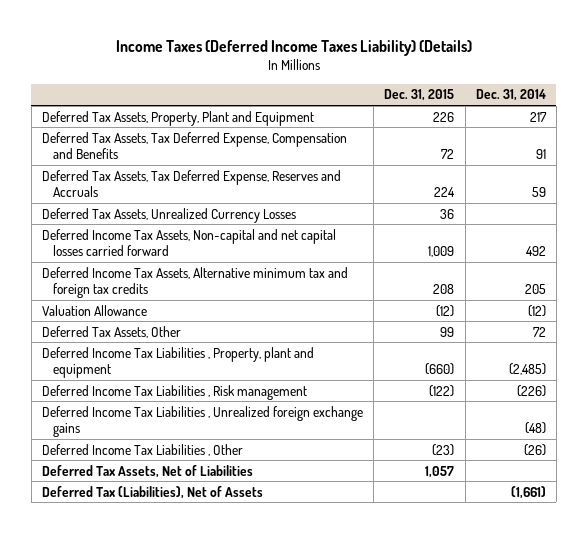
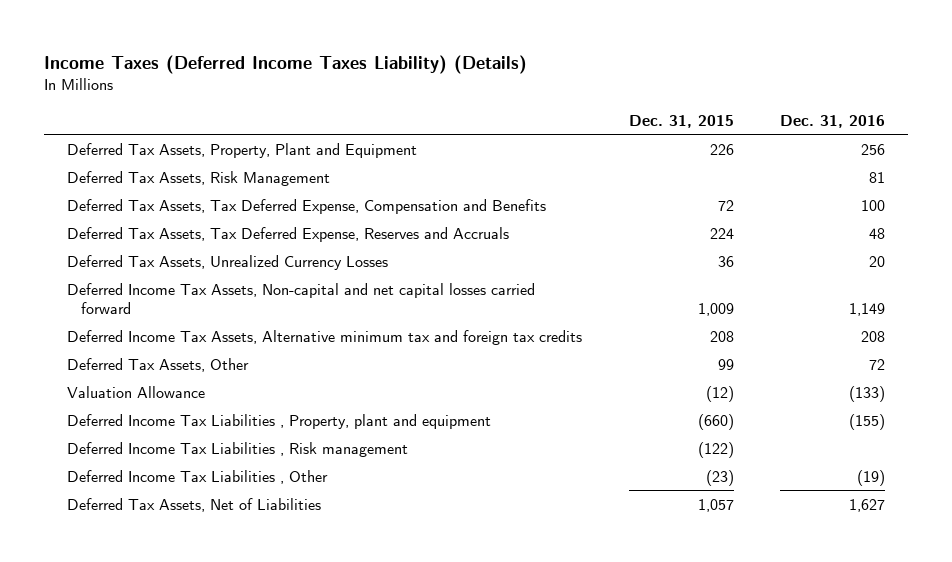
- | Dec. 31, 2015 | Dec. 31, 2014
+ | Dec. 31, 2015 | Dec. 31, 2016
+ Deferred Tax Assets, Risk Management | | 81
moved down: Valuation Allowance | (12) | (133)
- Deferred Income Tax Liabilities , Unrealized foreign exchange gains | | (48)
- Deferred Tax (Liabilities), Net of Assets | | (1,661)

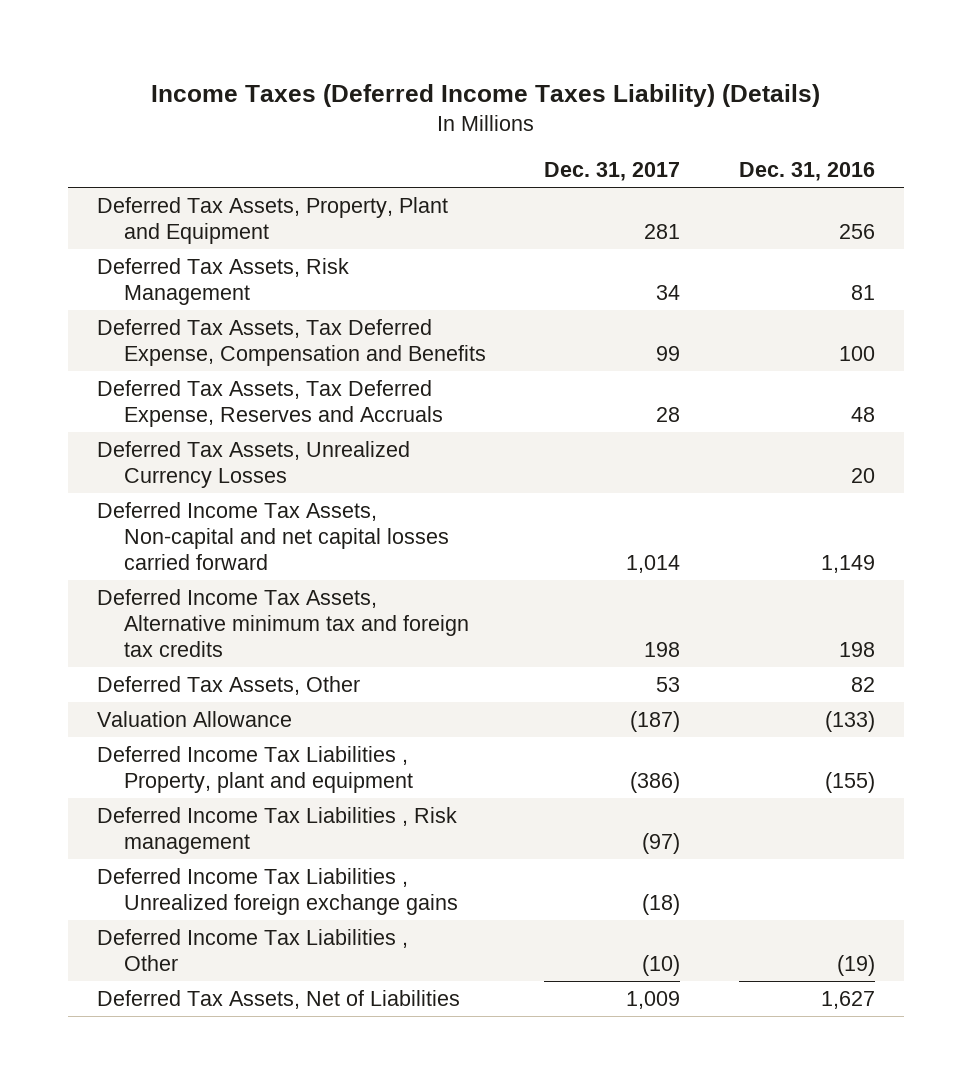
- | Dec. 31, 2015 | Dec. 31, 2016
+ | Dec. 31, 2017 | Dec. 31, 2016
- Deferred Income Tax Assets, Alternative minimum tax and foreign tax credits | 208 | 208
- Deferred Tax Assets, Other | 99 | 72
+ Deferred Income Tax Assets, Alternative minimum tax and foreign tax credits | 198 | 198
+ Deferred Tax Assets, Other | 53 | 82
+ Deferred Income Tax Liabilities , Unrealized foreign exchange gains | (18) |

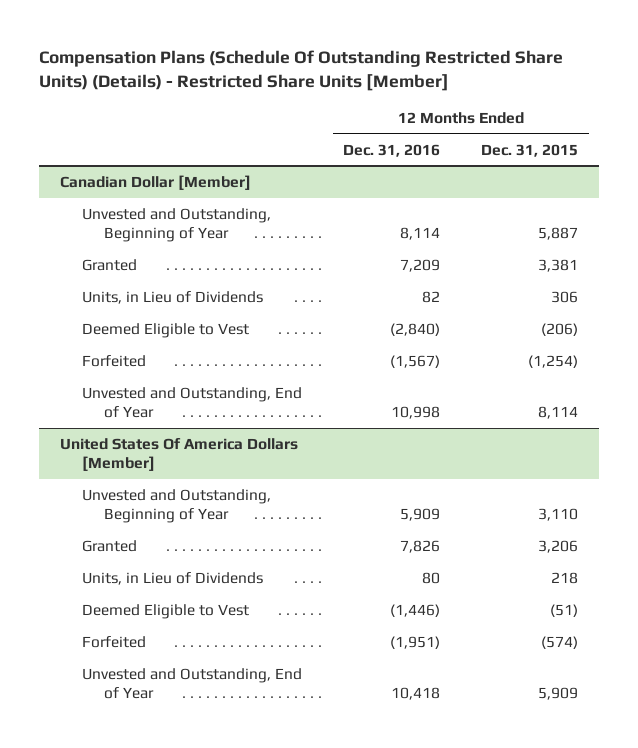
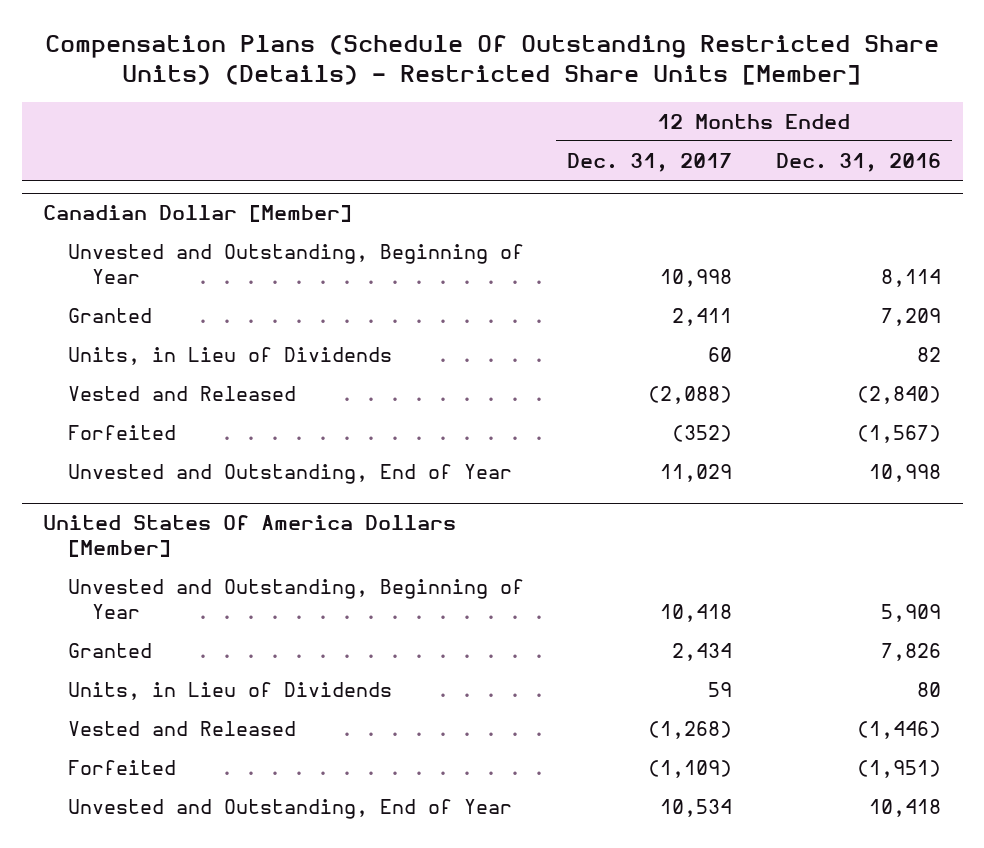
- | 12 Months Ended Dec. 31, 2016 | 12 Months Ended Dec. 31, 2015
+ | 12 Months Ended Dec. 31, 2017 | 12 Months Ended Dec. 31, 2016
@ Canadian Dollar [Member]
- Deemed Eligible to Vest | (2,840) | (206)
+ Vested and Released | (2,088) | (2,840)
@ United States Of America Dollars [Member]
- Deemed Eligible to Vest | (1,446) | (51)
+ Vested and Released | (1,268) | (1,446)

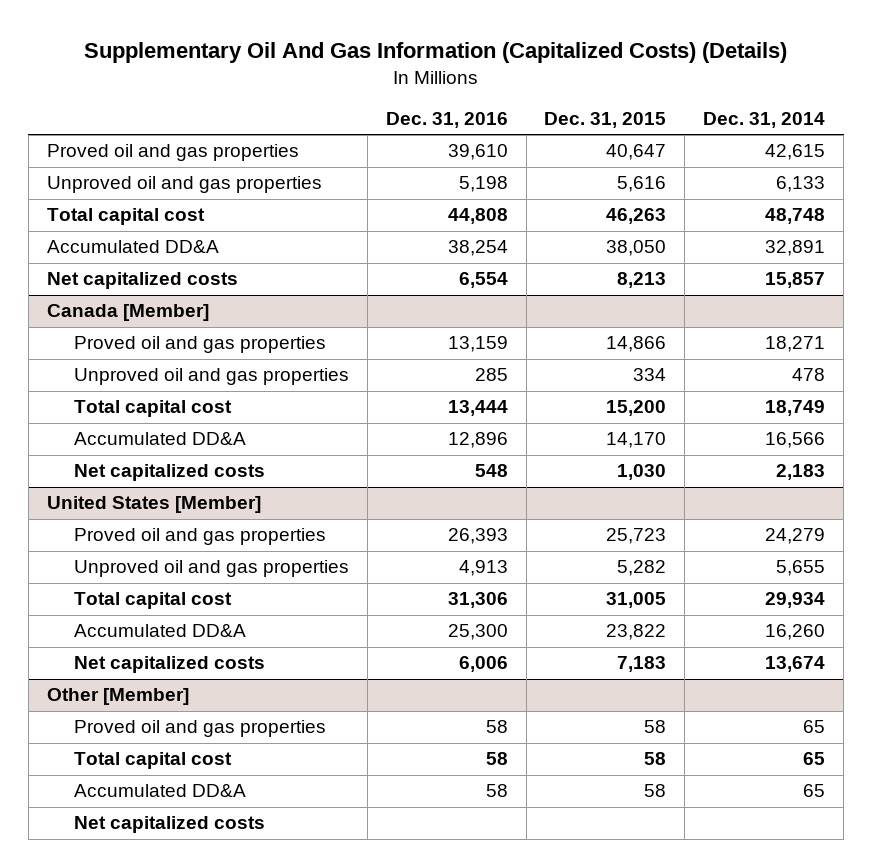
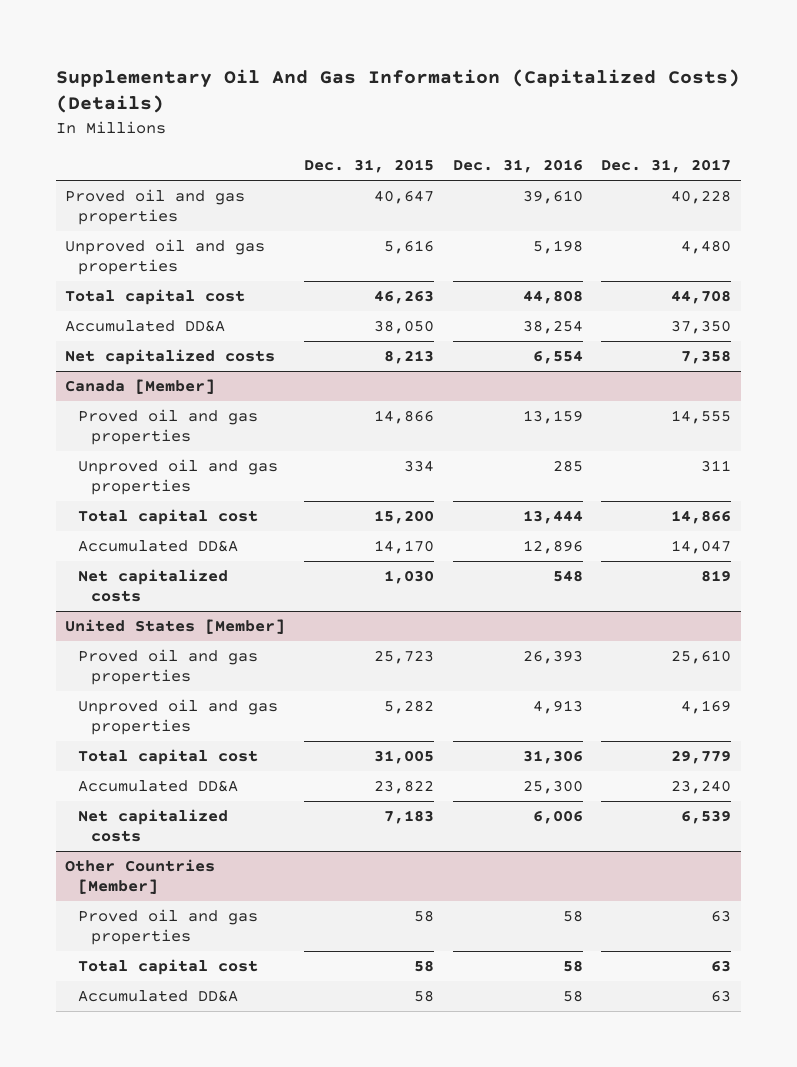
- | Dec. 31, 2016 | Dec. 31, 2015 | Dec. 31, 2014
+ | Dec. 31, 2015 | Dec. 31, 2016 | Dec. 31, 2017
- Other [Member]
+ Other Countries [Member]
- Net capitalized costs

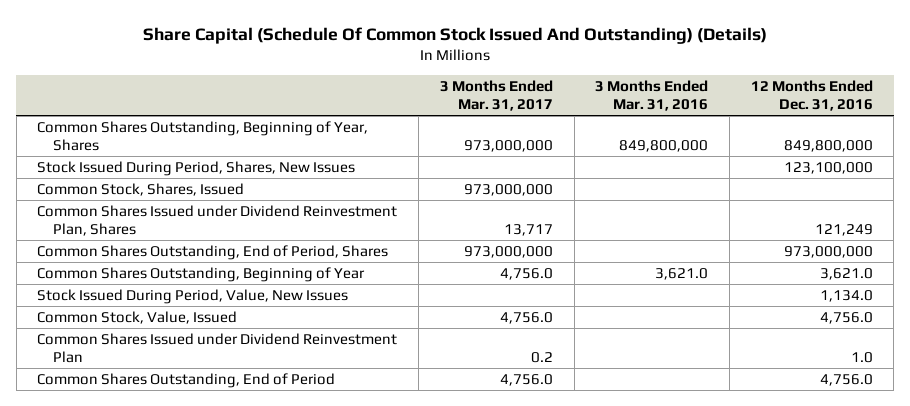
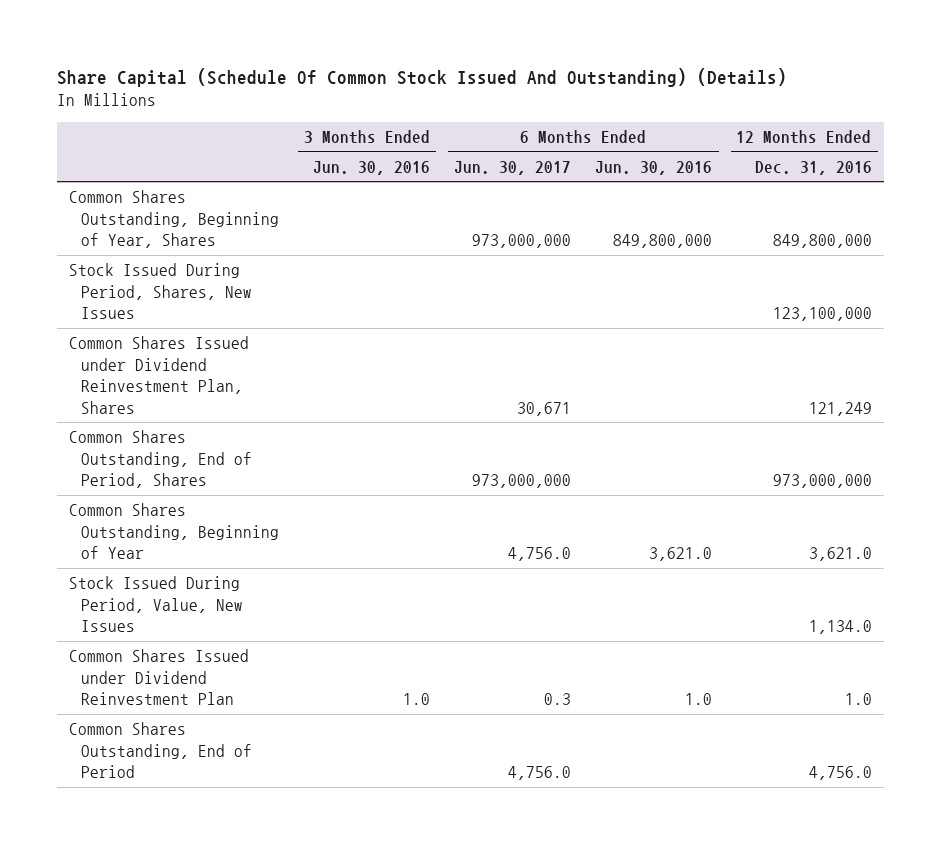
- | 3 Months Ended Mar. 31, 2017 | 3 Months Ended Mar. 31, 2016 | 12 Months Ended Dec. 31, 2016
+ | 3 Months Ended Jun. 30, 2016 | 6 Months Ended Jun. 30, 2017 | 6 Months Ended Jun. 30, 2016 | 12 Months Ended Dec. 31, 2016
- Common Stock, Shares, Issued | 973,000,000 | |
- Common Stock, Value, Issued | 4,756.0 | | 4,756.0

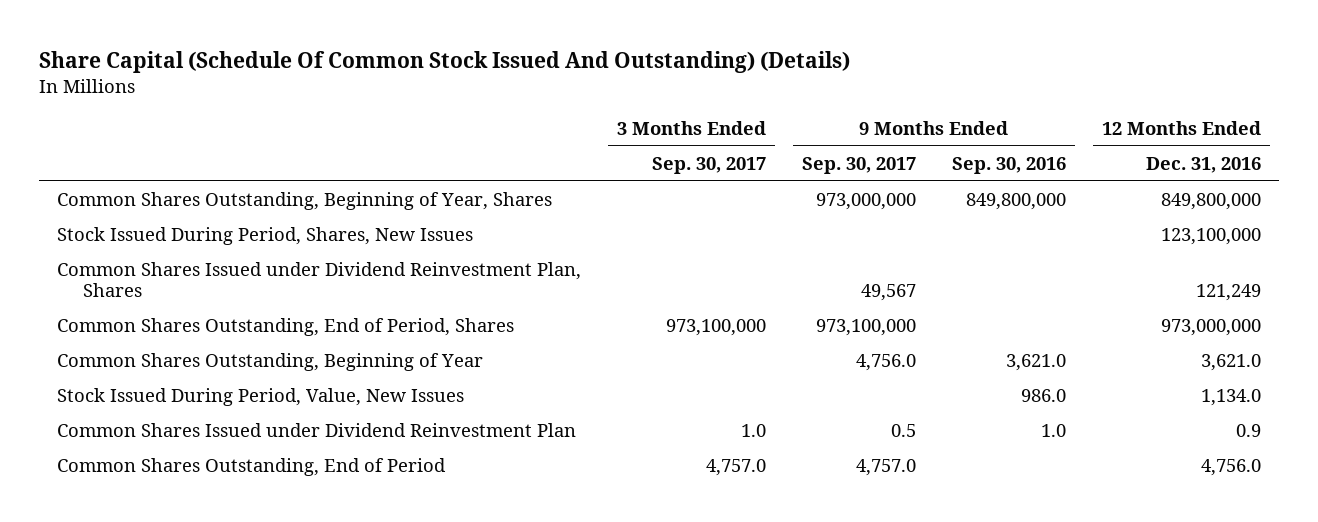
- | 3 Months Ended Jun. 30, 2016 | 6 Months Ended Jun. 30, 2017 | 6 Months Ended Jun. 30, 2016 | 12 Months Ended Dec. 31, 2016
+ | 3 Months Ended Sep. 30, 2017 | 9 Months Ended Sep. 30, 2017 | 9 Months Ended Sep. 30, 2016 | 12 Months Ended Dec. 31, 2016
- Common Shares Issued under Dividend Reinvestment Plan | 1.0 | 0.3 | 1.0 | 1.0
+ Common Shares Issued under Dividend Reinvestment Plan | 1.0 | 0.5 | 1.0 | 0.9

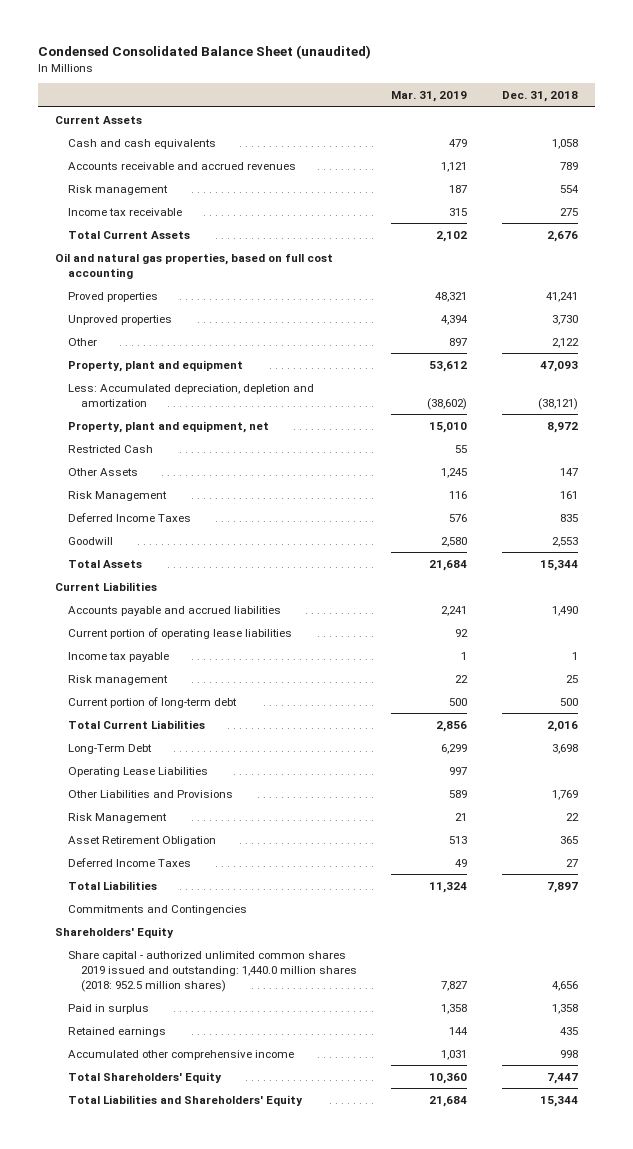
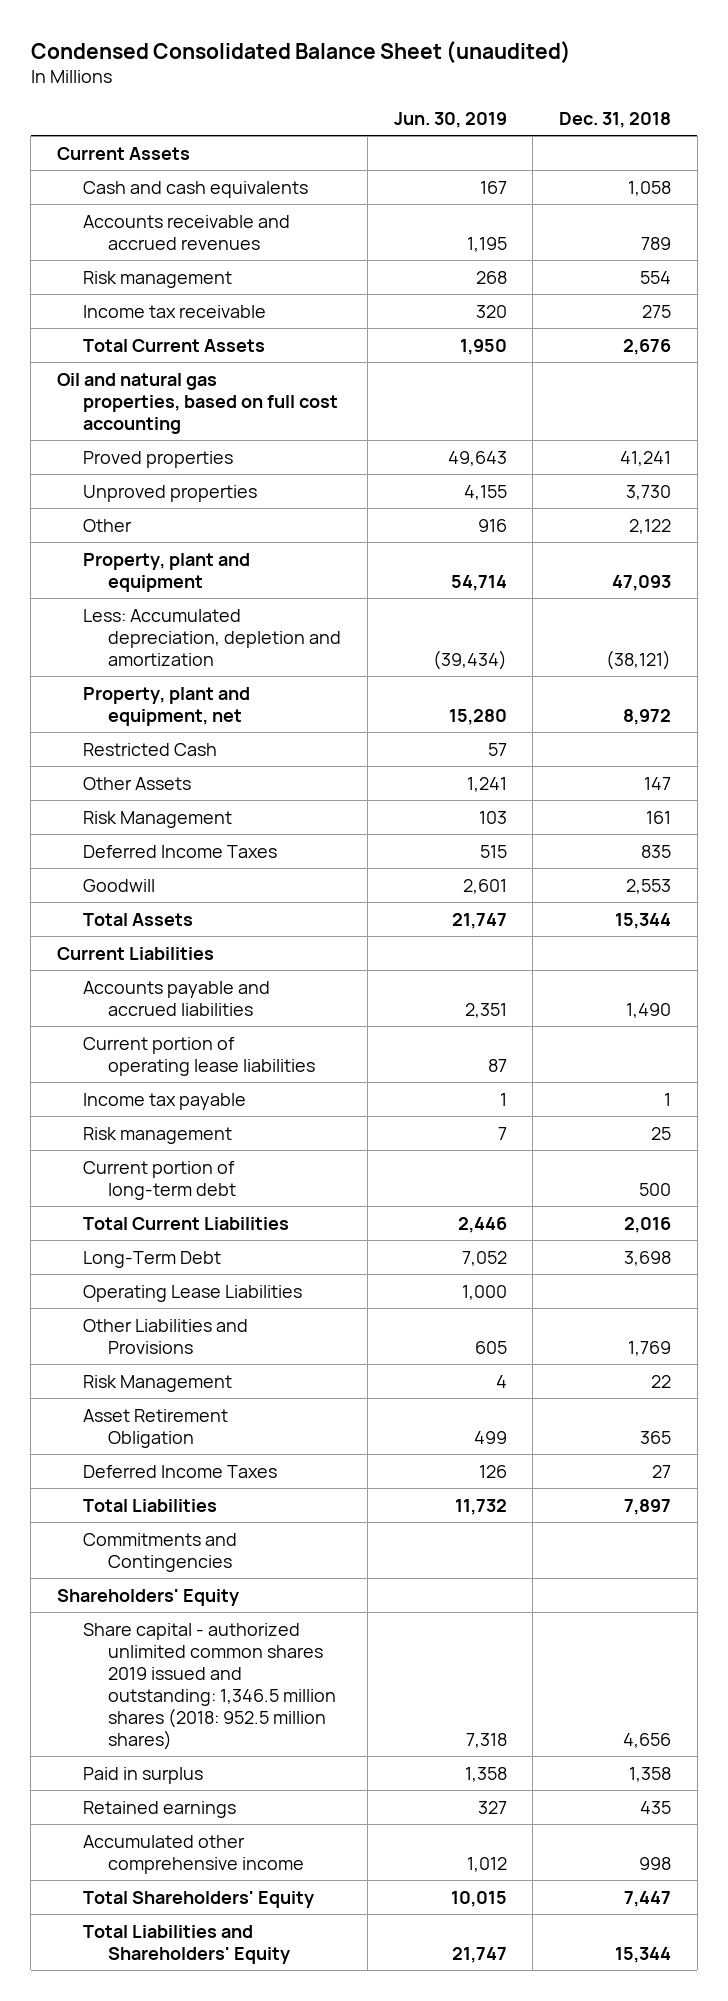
- | Mar. 31, 2019 | Dec. 31, 2018
+ | Jun. 30, 2019 | Dec. 31, 2018
- Share capital - authorized unlimited common shares 2019 issued and outstanding: 1,440.0 million shares (2018: 952.5 million shares) | 7,827 | 4,656
+ Share capital - authorized unlimited common shares 2019 issued and outstanding: 1,346.5 million shares (2018: 952.5 million shares) | 7,318 | 4,656

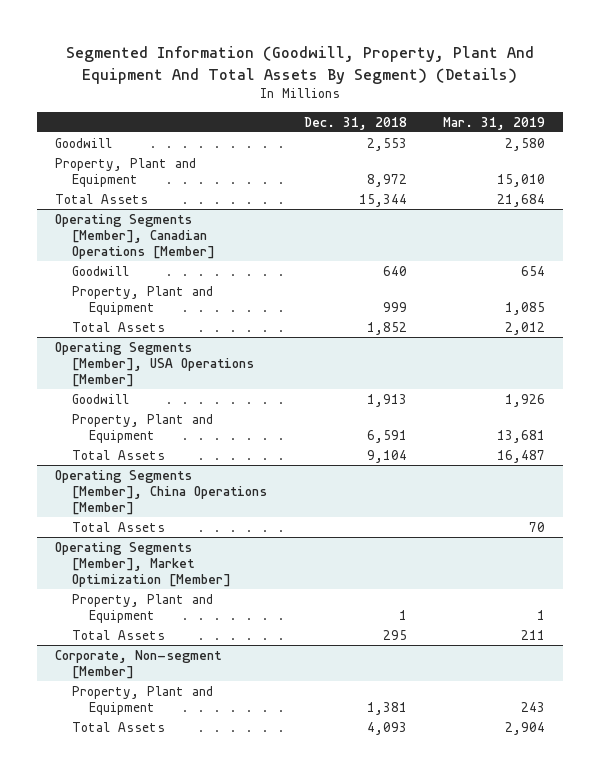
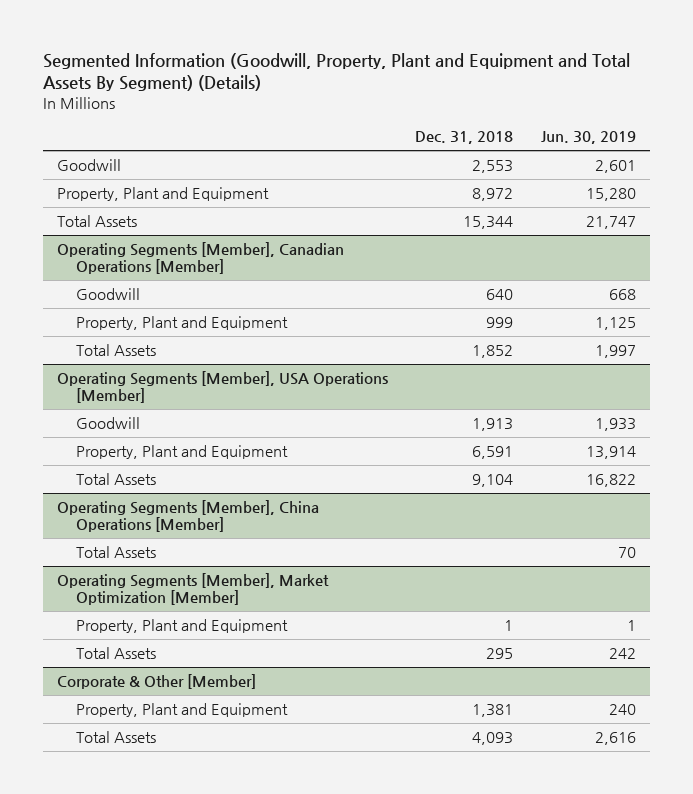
- Segmented Information (Goodwill, Property, Plant And Equipment And Total Assets By Segment) (Details)
+ Segmented Information (Goodwill, Property, Plant and Equipment and Total Assets By Segment) (Details)
- | Dec. 31, 2018 | Mar. 31, 2019
+ | Dec. 31, 2018 | Jun. 30, 2019
- Corporate, Non-segment [Member]
+ Corporate & Other [Member]

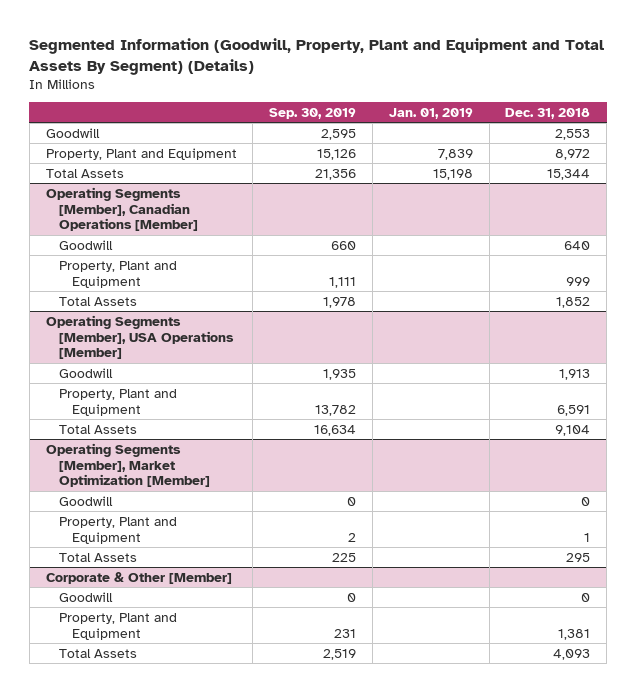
- | Dec. 31, 2018 | Jun. 30, 2019
+ | Sep. 30, 2019 | Jan. 01, 2019 | Dec. 31, 2018
- Operating Segments [Member], China Operations [Member]
- Total Assets | | 70
@ Operating Segments [Member], Market Optimization [Member]
+ Goodwill | 0 | | 0
@ Corporate & Other [Member]
+ Goodwill | 0 | | 0

